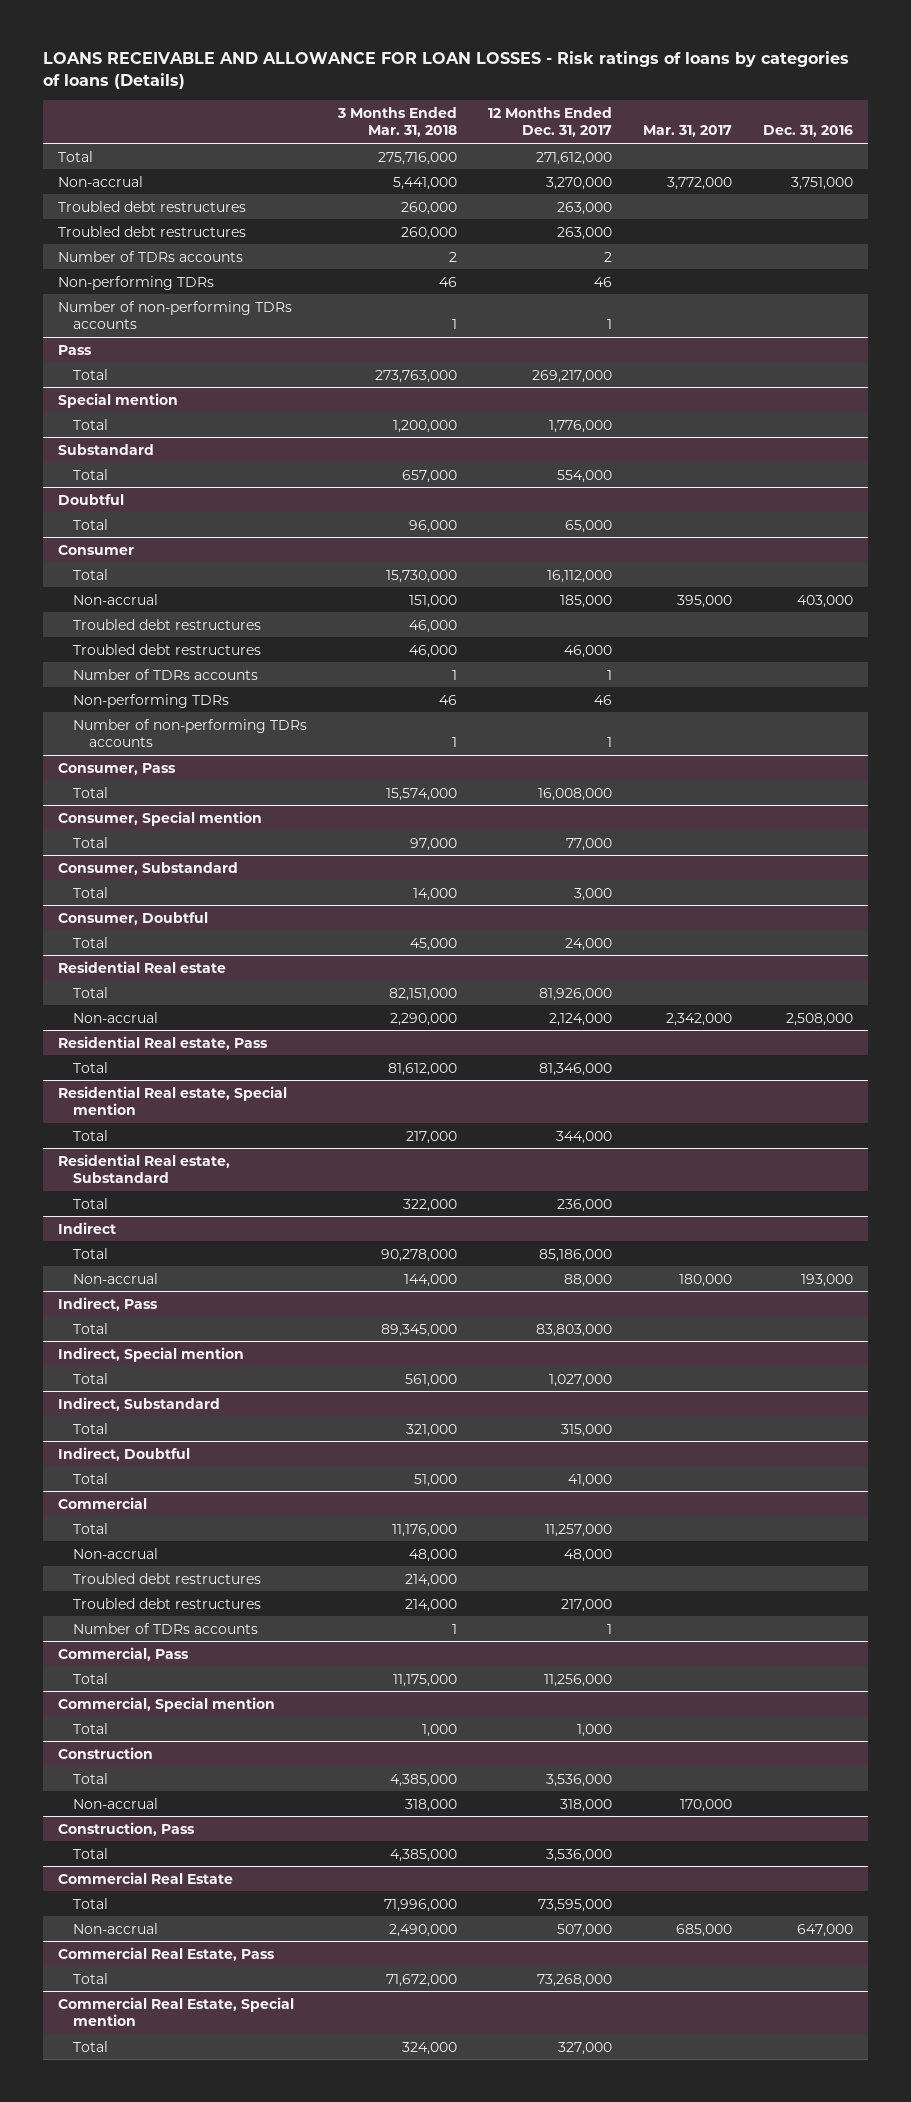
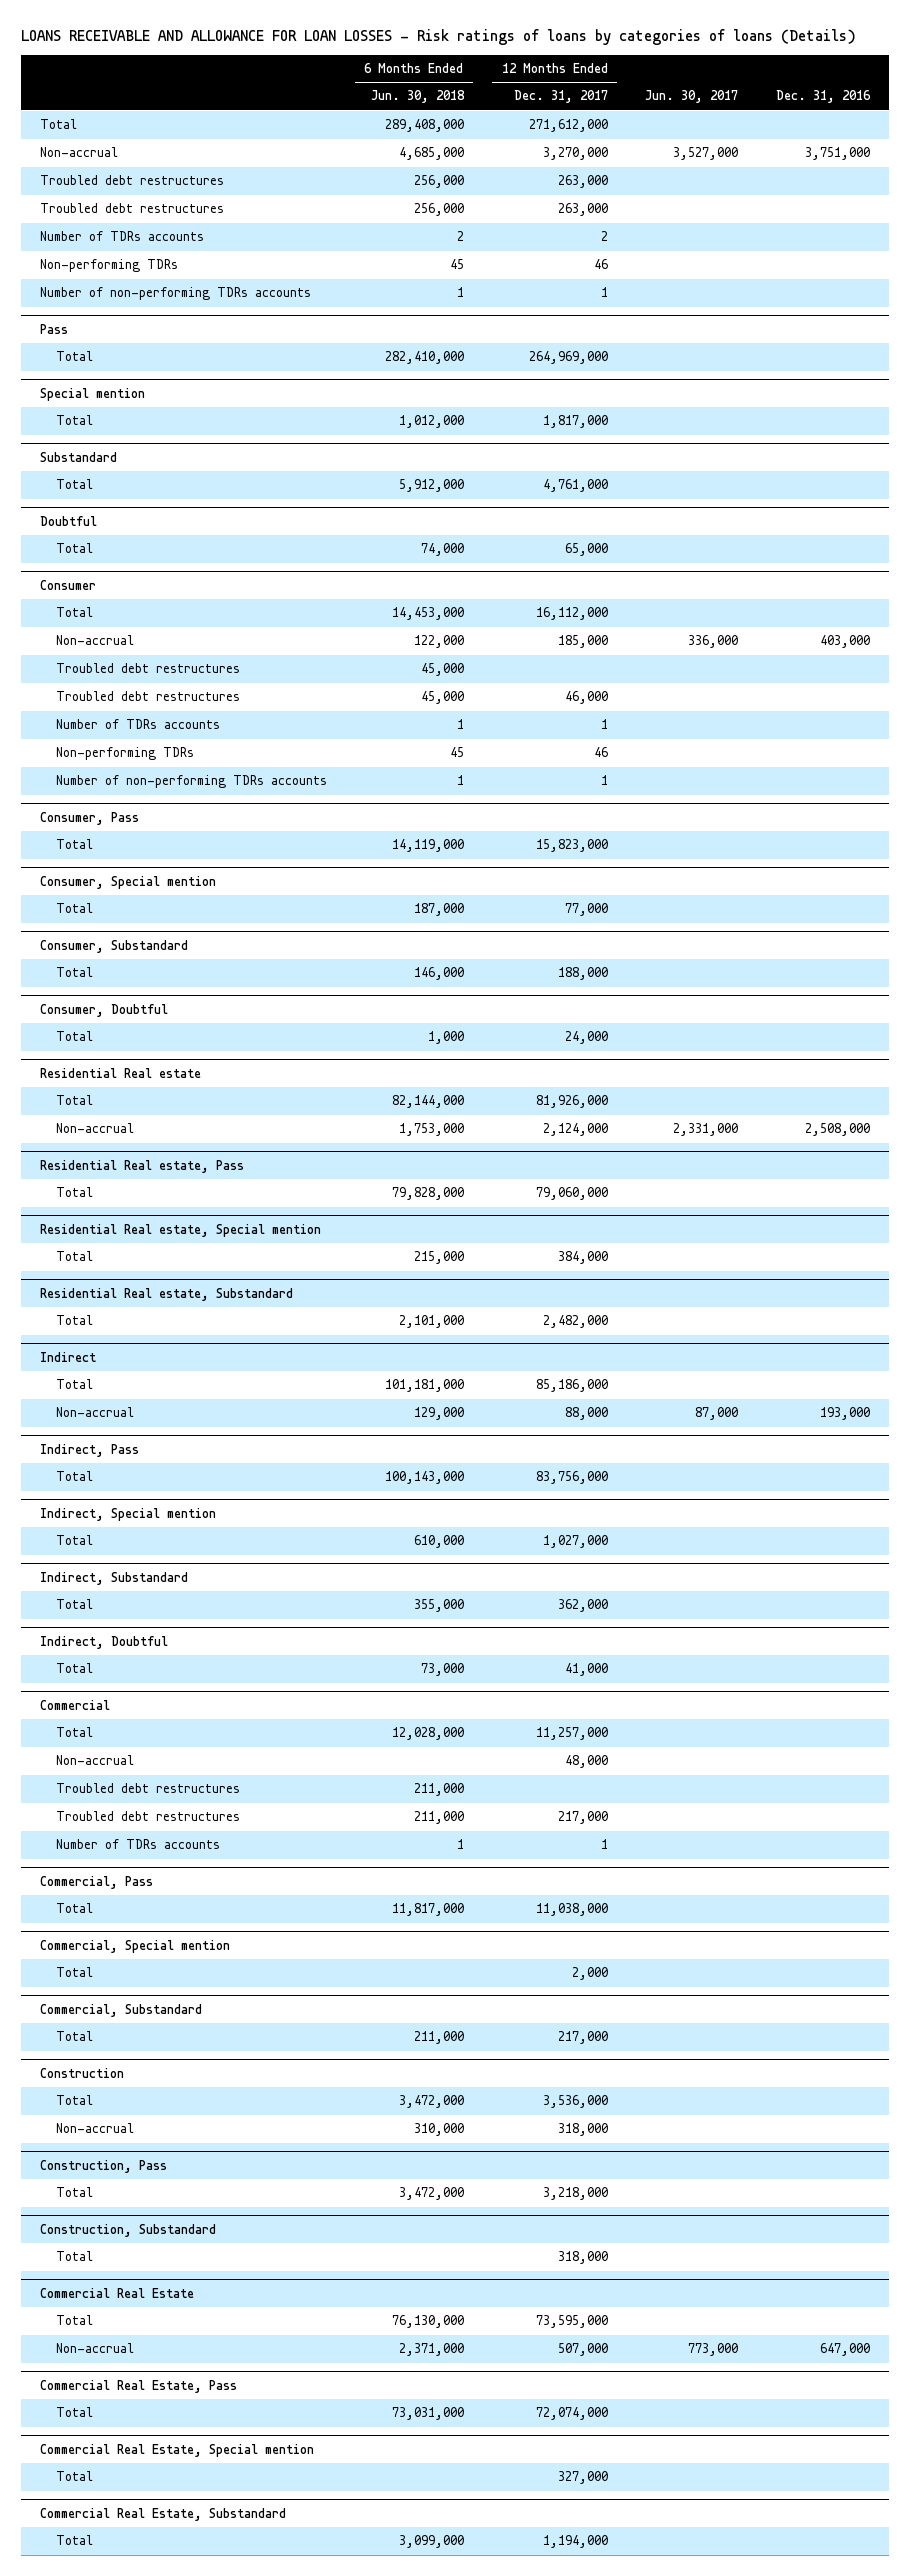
- | 3 Months Ended Mar. 31, 2018 | 12 Months Ended Dec. 31, 2017 | Mar. 31, 2017 | Dec. 31, 2016
+ | 6 Months Ended Jun. 30, 2018 | 12 Months Ended Dec. 31, 2017 | Jun. 30, 2017 | Dec. 31, 2016
@ Pass
- Total | 273,763,000 | 269,217,000 | |
+ Total | 282,410,000 | 264,969,000 | |
@ Special mention
- Total | 1,200,000 | 1,776,000 | |
+ Total | 1,012,000 | 1,817,000 | |
@ Substandard
- Total | 657,000 | 554,000 | |
+ Total | 5,912,000 | 4,761,000 | |
@ Consumer, Pass
- Total | 15,574,000 | 16,008,000 | |
+ Total | 14,119,000 | 15,823,000 | |
@ Consumer, Substandard
- Total | 14,000 | 3,000 | |
+ Total | 146,000 | 188,000 | |
@ Residential Real estate, Pass
- Total | 81,612,000 | 81,346,000 | |
+ Total | 79,828,000 | 79,060,000 | |
@ Residential Real estate, Special mention
- Total | 217,000 | 344,000 | |
+ Total | 215,000 | 384,000 | |
@ Residential Real estate, Substandard
- Total | 322,000 | 236,000 | |
+ Total | 2,101,000 | 2,482,000 | |
@ Indirect, Pass
- Total | 89,345,000 | 83,803,000 | |
+ Total | 100,143,000 | 83,756,000 | |
@ Indirect, Substandard
- Total | 321,000 | 315,000 | |
+ Total | 355,000 | 362,000 | |
@ Commercial, Pass
- Total | 11,175,000 | 11,256,000 | |
+ Total | 11,817,000 | 11,038,000 | |
@ Commercial, Special mention
- Total | 1,000 | 1,000 | |
+ Total | | 2,000 | |
+ Commercial, Substandard
+ Total | 211,000 | 217,000 | |
@ Construction, Pass
- Total | 4,385,000 | 3,536,000 | |
+ Total | 3,472,000 | 3,218,000 | |
+ Construction, Substandard
+ Total | | 318,000 | |
@ Commercial Real Estate, Pass
- Total | 71,672,000 | 73,268,000 | |
+ Total | 73,031,000 | 72,074,000 | |
+ Commercial Real Estate, Substandard
+ Total | 3,099,000 | 1,194,000 | |

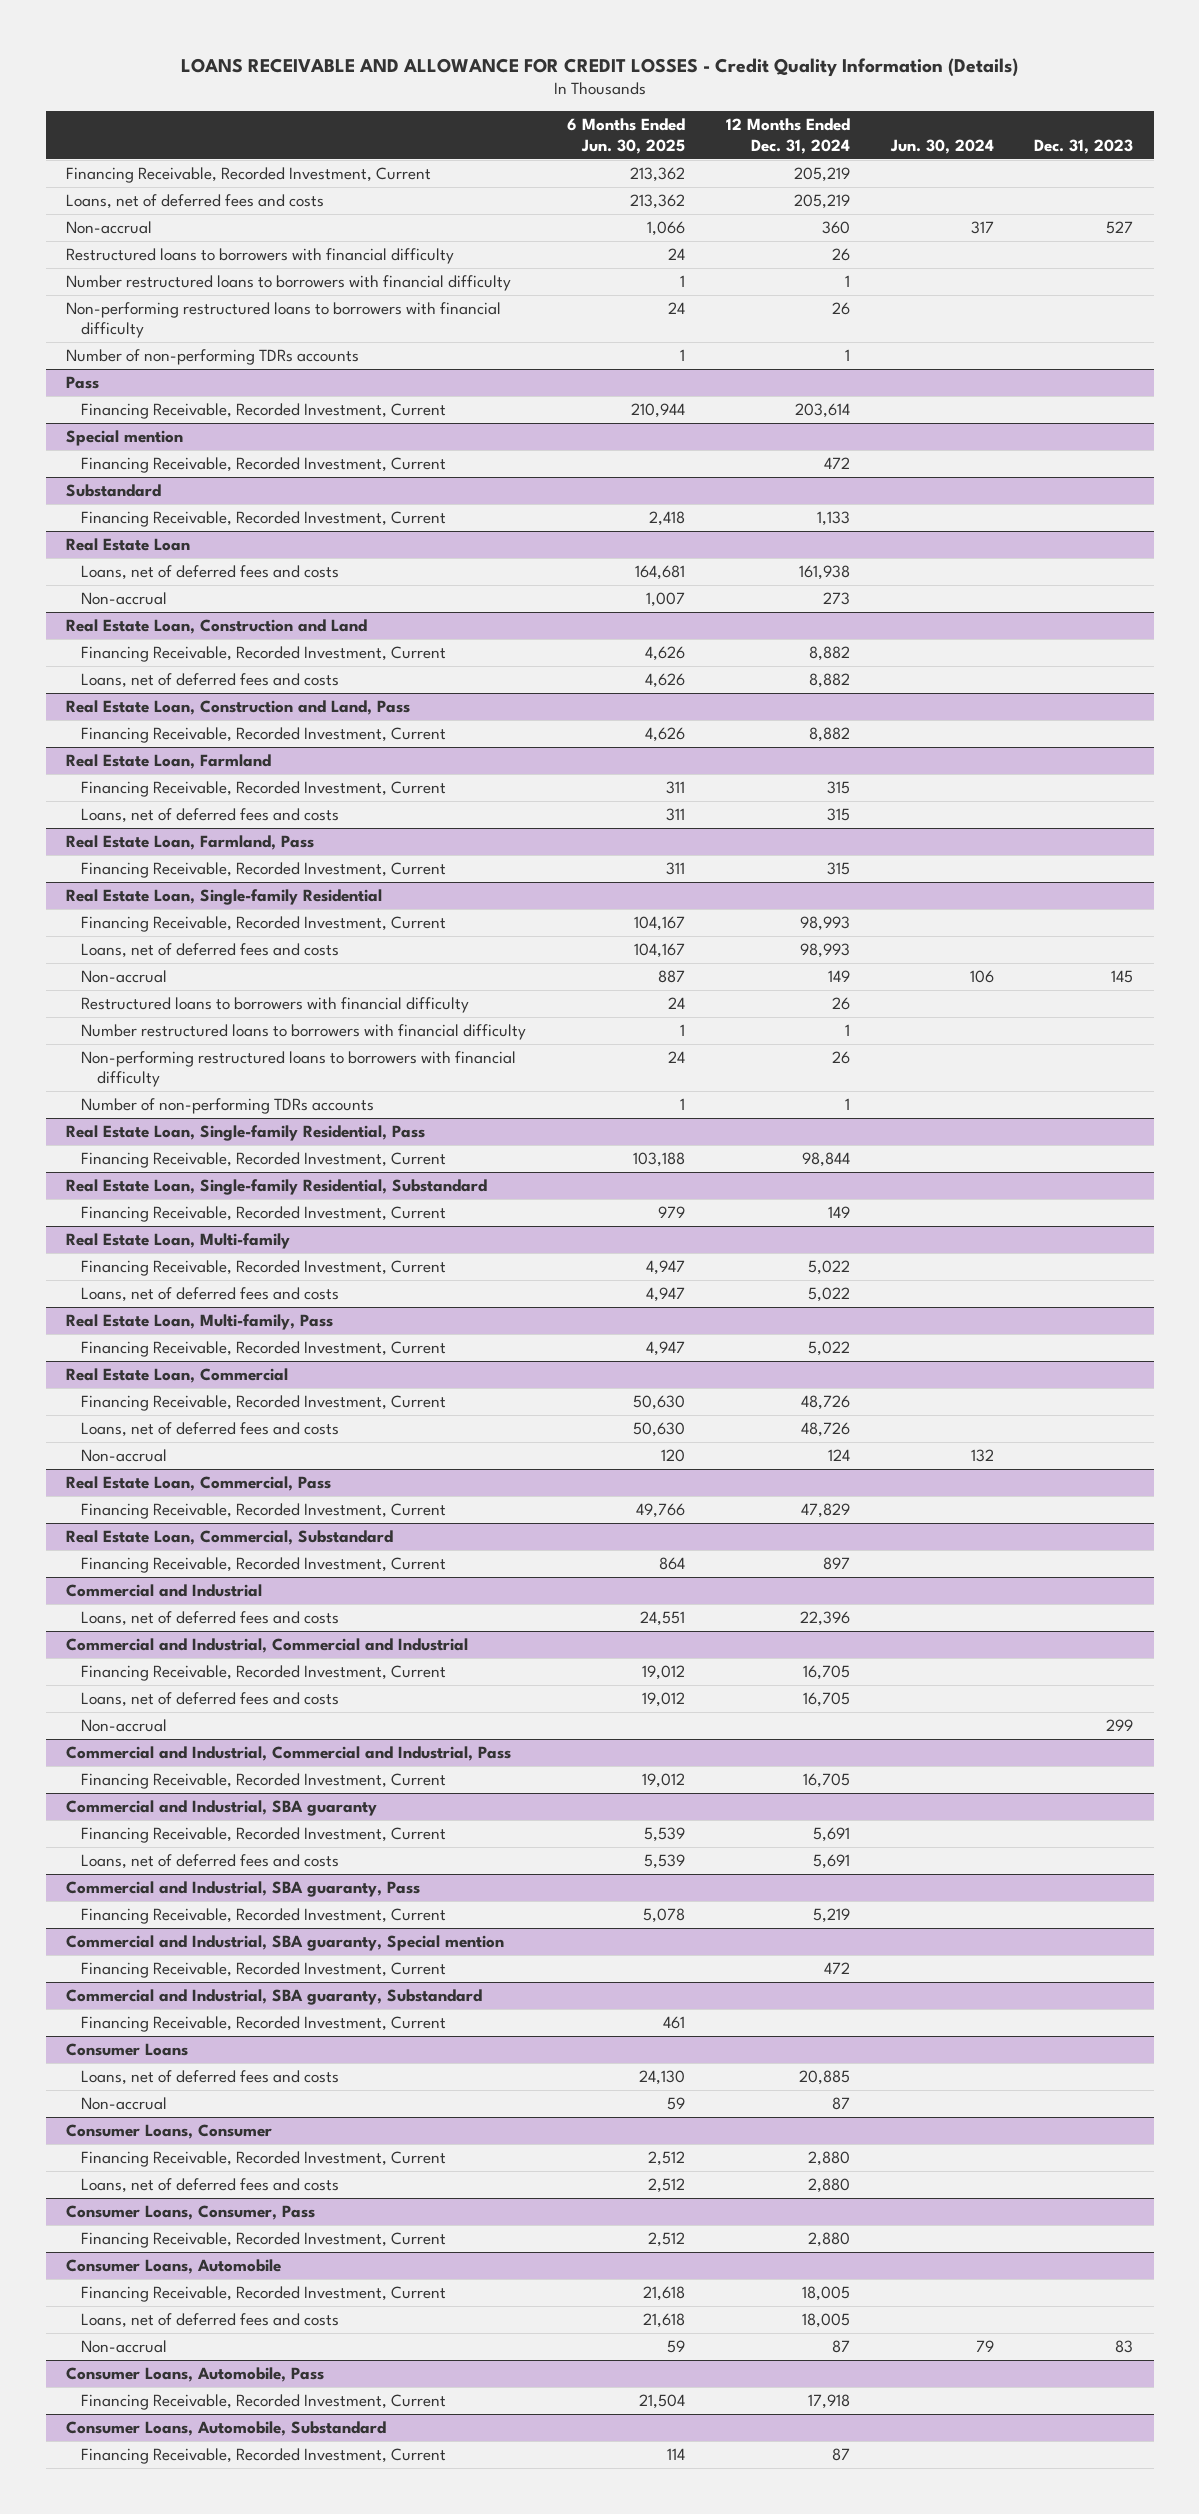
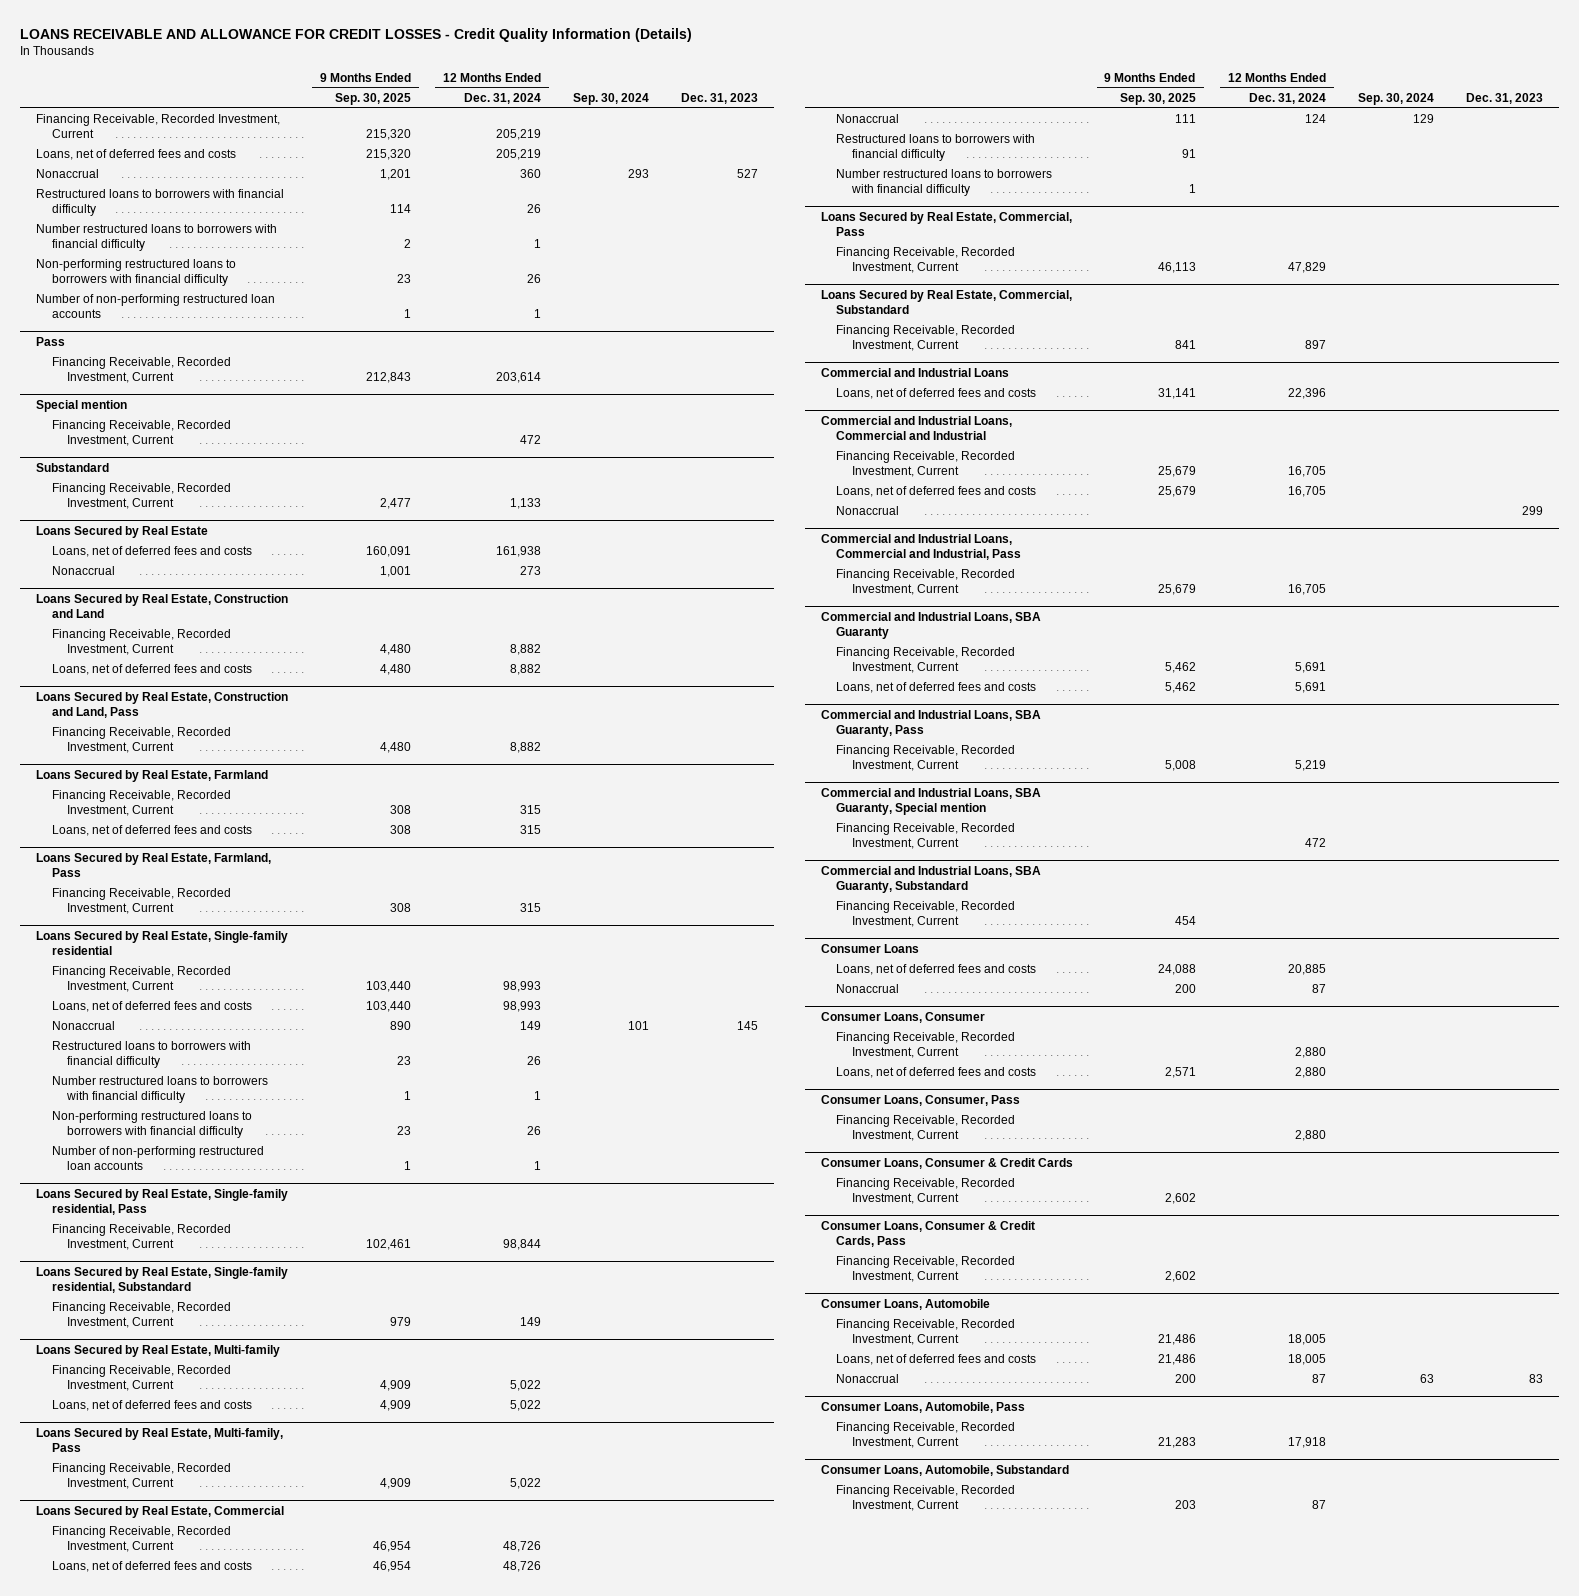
- | 6 Months Ended Jun. 30, 2025 | 12 Months Ended Dec. 31, 2024 | Jun. 30, 2024 | Dec. 31, 2023
+ | 9 Months Ended Sep. 30, 2025 | 12 Months Ended Dec. 31, 2024 | Sep. 30, 2024 | Dec. 31, 2023
- Non-accrual | 1,066 | 360 | 317 | 527
+ Nonaccrual | 1,201 | 360 | 293 | 527
- Number of non-performing TDRs accounts | 1 | 1 | |
+ Number of non-performing restructured loan accounts | 1 | 1 | |
- Real Estate Loan
+ Loans Secured by Real Estate
- Non-accrual | 1,007 | 273 | |
- Real Estate Loan, Construction and Land
+ Nonaccrual | 1,001 | 273 | |
+ Loans Secured by Real Estate, Construction and Land
- Real Estate Loan, Construction and Land, Pass
+ Loans Secured by Real Estate, Construction and Land, Pass
- Real Estate Loan, Farmland
+ Loans Secured by Real Estate, Farmland
- Real Estate Loan, Farmland, Pass
+ Loans Secured by Real Estate, Farmland, Pass
- Real Estate Loan, Single-family Residential
+ Loans Secured by Real Estate, Single-family residential
- Non-accrual | 887 | 149 | 106 | 145
+ Nonaccrual | 890 | 149 | 101 | 145
- Number of non-performing TDRs accounts | 1 | 1 | |
- Real Estate Loan, Single-family Residential, Pass
+ Number of non-performing restructured loan accounts | 1 | 1 | |
+ Loans Secured by Real Estate, Single-family residential, Pass
- Real Estate Loan, Single-family Residential, Substandard
+ Loans Secured by Real Estate, Single-family residential, Substandard
- Real Estate Loan, Multi-family
+ Loans Secured by Real Estate, Multi-family
- Real Estate Loan, Multi-family, Pass
+ Loans Secured by Real Estate, Multi-family, Pass
- Real Estate Loan, Commercial
+ Loans Secured by Real Estate, Commercial
- Non-accrual | 120 | 124 | 132 |
- Real Estate Loan, Commercial, Pass
+ Nonaccrual | 111 | 124 | 129 |
+ Restructured loans to borrowers with financial difficulty | 91 | | |
+ Number restructured loans to borrowers with financial difficulty | 1 | | |
+ Loans Secured by Real Estate, Commercial, Pass
- Real Estate Loan, Commercial, Substandard
+ Loans Secured by Real Estate, Commercial, Substandard
- Commercial and Industrial
+ Commercial and Industrial Loans
- Commercial and Industrial, Commercial and Industrial
+ Commercial and Industrial Loans, Commercial and Industrial
- Non-accrual | | | | 299
- Commercial and Industrial, Commercial and Industrial, Pass
+ Nonaccrual | | | | 299
+ Commercial and Industrial Loans, Commercial and Industrial, Pass
- Commercial and Industrial, SBA guaranty
+ Commercial and Industrial Loans, SBA Guaranty
- Commercial and Industrial, SBA guaranty, Pass
+ Commercial and Industrial Loans, SBA Guaranty, Pass
- Commercial and Industrial, SBA guaranty, Special mention
+ Commercial and Industrial Loans, SBA Guaranty, Special mention
- Commercial and Industrial, SBA guaranty, Substandard
+ Commercial and Industrial Loans, SBA Guaranty, Substandard
@ Consumer Loans
- Non-accrual | 59 | 87 | |
+ Nonaccrual | 200 | 87 | |
+ Consumer Loans, Consumer & Credit Cards
+ Financing Receivable, Recorded Investment, Current | 2,602 | | |
+ Consumer Loans, Consumer & Credit Cards, Pass
+ Financing Receivable, Recorded Investment, Current | 2,602 | | |
@ Consumer Loans, Automobile
- Non-accrual | 59 | 87 | 79 | 83
+ Nonaccrual | 200 | 87 | 63 | 83

